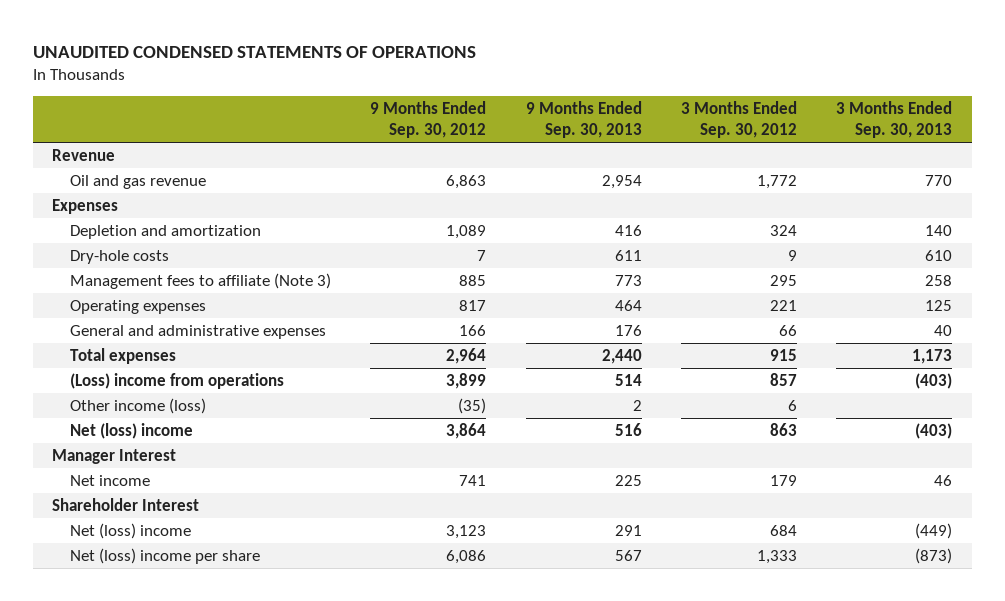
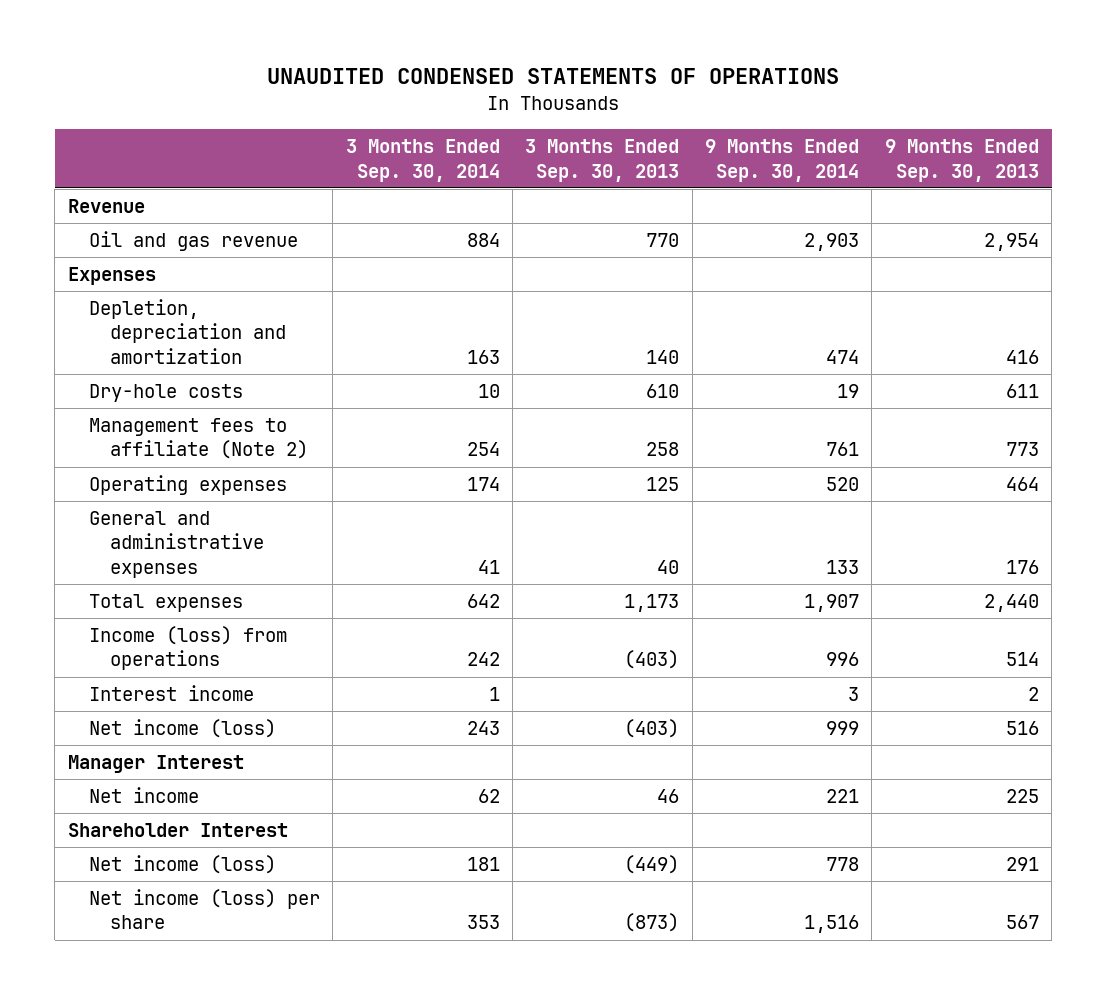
- | 9 Months Ended Sep. 30, 2012 | 9 Months Ended Sep. 30, 2013 | 3 Months Ended Sep. 30, 2012 | 3 Months Ended Sep. 30, 2013
+ | 3 Months Ended Sep. 30, 2014 | 3 Months Ended Sep. 30, 2013 | 9 Months Ended Sep. 30, 2014 | 9 Months Ended Sep. 30, 2013
- Depletion and amortization | 1,089 | 416 | 324 | 140
+ Depletion, depreciation and amortization | 163 | 140 | 474 | 416
- Management fees to affiliate (Note 3) | 885 | 773 | 295 | 258
+ Management fees to affiliate (Note 2) | 254 | 258 | 761 | 773
- (Loss) income from operations | 3,899 | 514 | 857 | (403)
- Other income (loss) | (35) | 2 | 6 |
- Net (loss) income | 3,864 | 516 | 863 | (403)
+ Income (loss) from operations | 242 | (403) | 996 | 514
+ Interest income | 1 | | 3 | 2
+ Net income (loss) | 243 | (403) | 999 | 516
- Net (loss) income | 3,123 | 291 | 684 | (449)
- Net (loss) income per share | 6,086 | 567 | 1,333 | (873)
+ Net income (loss) | 181 | (449) | 778 | 291
+ Net income (loss) per share | 353 | (873) | 1,516 | 567

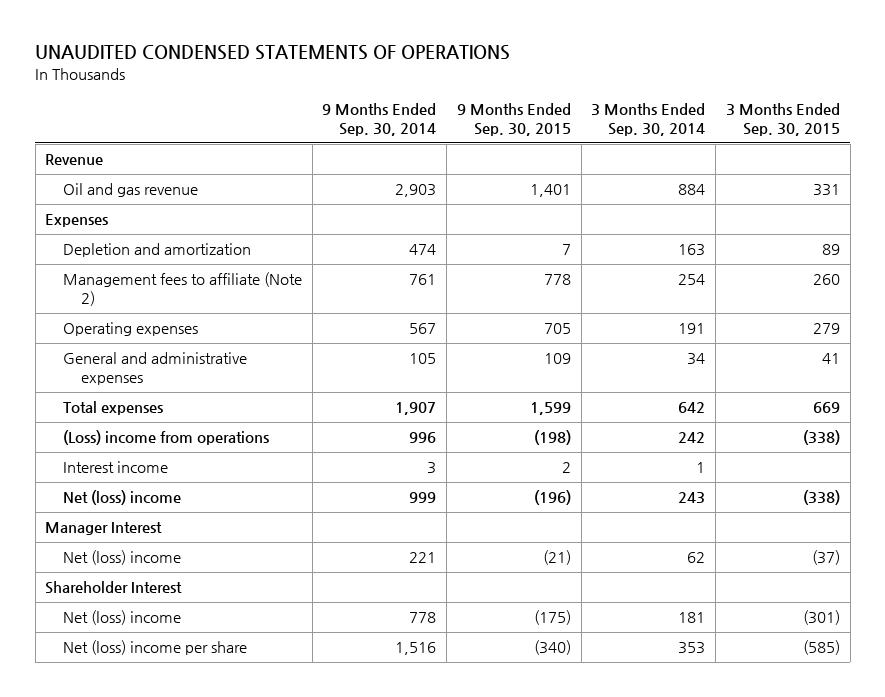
- | 3 Months Ended Sep. 30, 2014 | 3 Months Ended Sep. 30, 2013 | 9 Months Ended Sep. 30, 2014 | 9 Months Ended Sep. 30, 2013
+ | 9 Months Ended Sep. 30, 2014 | 9 Months Ended Sep. 30, 2015 | 3 Months Ended Sep. 30, 2014 | 3 Months Ended Sep. 30, 2015
- Depletion, depreciation and amortization | 163 | 140 | 474 | 416
- Dry-hole costs | 10 | 610 | 19 | 611
+ Depletion and amortization | 474 | 7 | 163 | 89
- Operating expenses | 174 | 125 | 520 | 464
- General and administrative expenses | 41 | 40 | 133 | 176
+ Operating expenses | 567 | 705 | 191 | 279
+ General and administrative expenses | 105 | 109 | 34 | 41
- Income (loss) from operations | 242 | (403) | 996 | 514
+ (Loss) income from operations | 996 | (198) | 242 | (338)
- Net income (loss) | 243 | (403) | 999 | 516
+ Net (loss) income | 999 | (196) | 243 | (338)
- Net income | 62 | 46 | 221 | 225
+ Net (loss) income | 221 | (21) | 62 | (37)
- Net income (loss) | 181 | (449) | 778 | 291
- Net income (loss) per share | 353 | (873) | 1,516 | 567
+ Net (loss) income | 778 | (175) | 181 | (301)
+ Net (loss) income per share | 1,516 | (340) | 353 | (585)

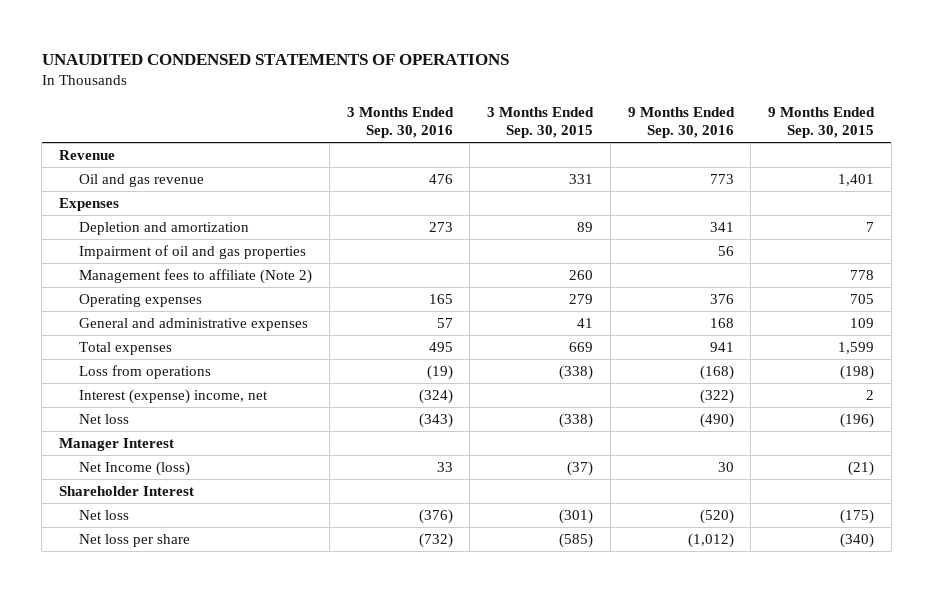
- | 9 Months Ended Sep. 30, 2014 | 9 Months Ended Sep. 30, 2015 | 3 Months Ended Sep. 30, 2014 | 3 Months Ended Sep. 30, 2015
+ | 3 Months Ended Sep. 30, 2016 | 3 Months Ended Sep. 30, 2015 | 9 Months Ended Sep. 30, 2016 | 9 Months Ended Sep. 30, 2015
+ Impairment of oil and gas properties | | | 56 |
- (Loss) income from operations | 996 | (198) | 242 | (338)
- Interest income | 3 | 2 | 1 |
- Net (loss) income | 999 | (196) | 243 | (338)
+ Loss from operations | (19) | (338) | (168) | (198)
+ Interest (expense) income, net | (324) | | (322) | 2
+ Net loss | (343) | (338) | (490) | (196)
- Net (loss) income | 221 | (21) | 62 | (37)
+ Net Income (loss) | 33 | (37) | 30 | (21)
- Net (loss) income | 778 | (175) | 181 | (301)
- Net (loss) income per share | 1,516 | (340) | 353 | (585)
+ Net loss | (376) | (301) | (520) | (175)
+ Net loss per share | (732) | (585) | (1,012) | (340)

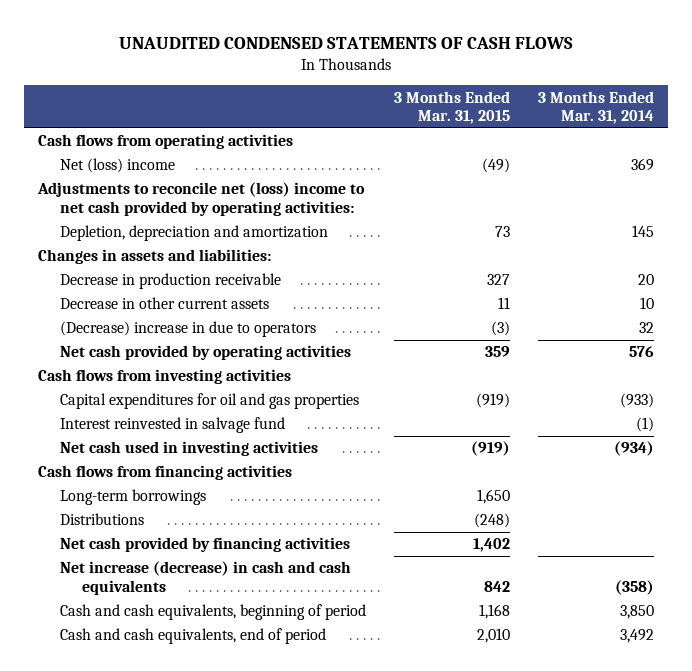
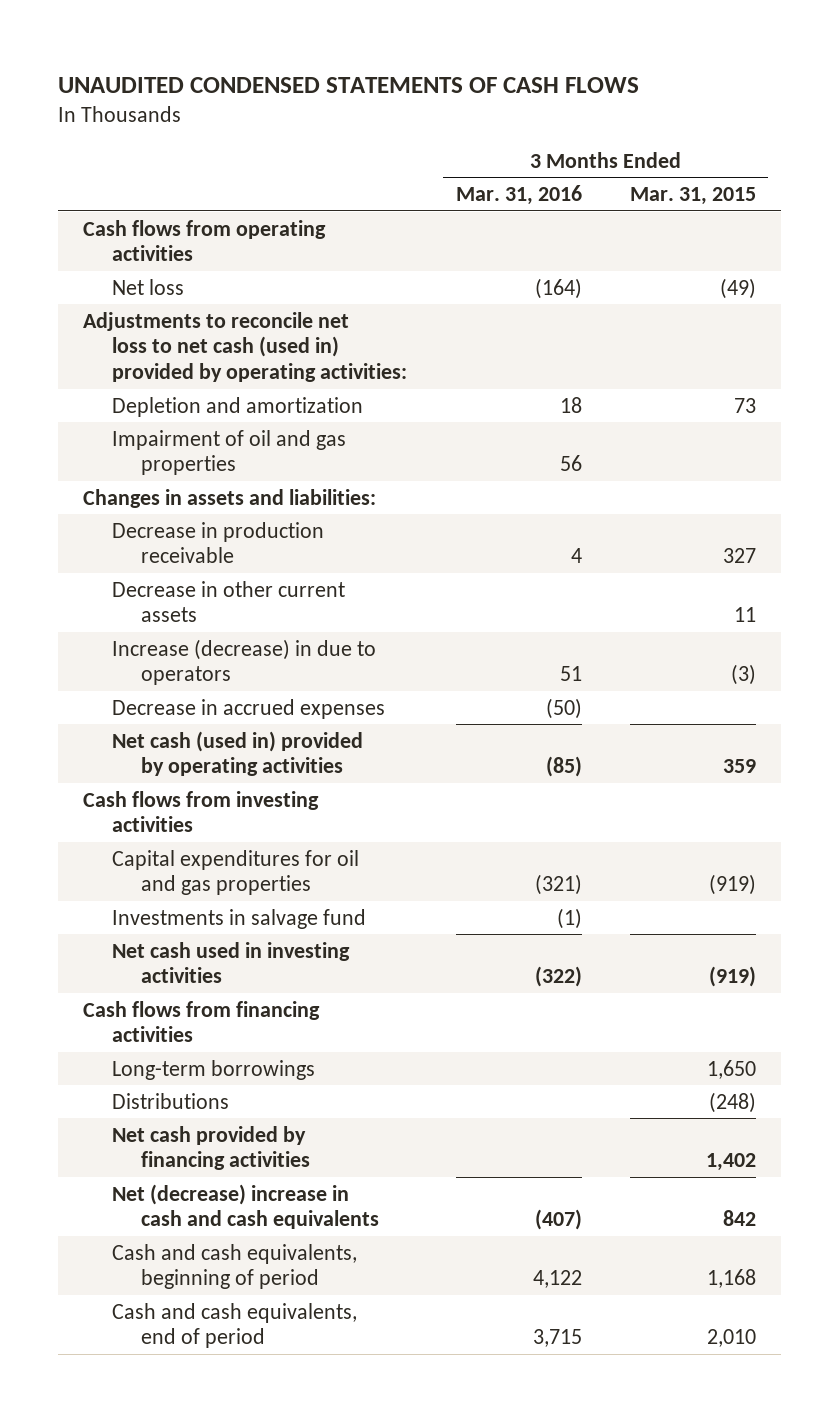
- | 3 Months Ended Mar. 31, 2015 | 3 Months Ended Mar. 31, 2014
+ | 3 Months Ended Mar. 31, 2016 | 3 Months Ended Mar. 31, 2015
- Net (loss) income | (49) | 369
- Adjustments to reconcile net (loss) income to net cash provided by operating activities:
- Depletion, depreciation and amortization | 73 | 145
+ Net loss | (164) | (49)
+ Adjustments to reconcile net loss to net cash (used in) provided by operating activities:
+ Depletion and amortization | 18 | 73
+ Impairment of oil and gas properties | 56 |
- (Decrease) increase in due to operators | (3) | 32
- Net cash provided by operating activities | 359 | 576
+ Increase (decrease) in due to operators | 51 | (3)
+ Decrease in accrued expenses | (50) |
+ Net cash (used in) provided by operating activities | (85) | 359
- Interest reinvested in salvage fund | | (1)
+ Investments in salvage fund | (1) |
- Net increase (decrease) in cash and cash equivalents | 842 | (358)
+ Net (decrease) increase in cash and cash equivalents | (407) | 842

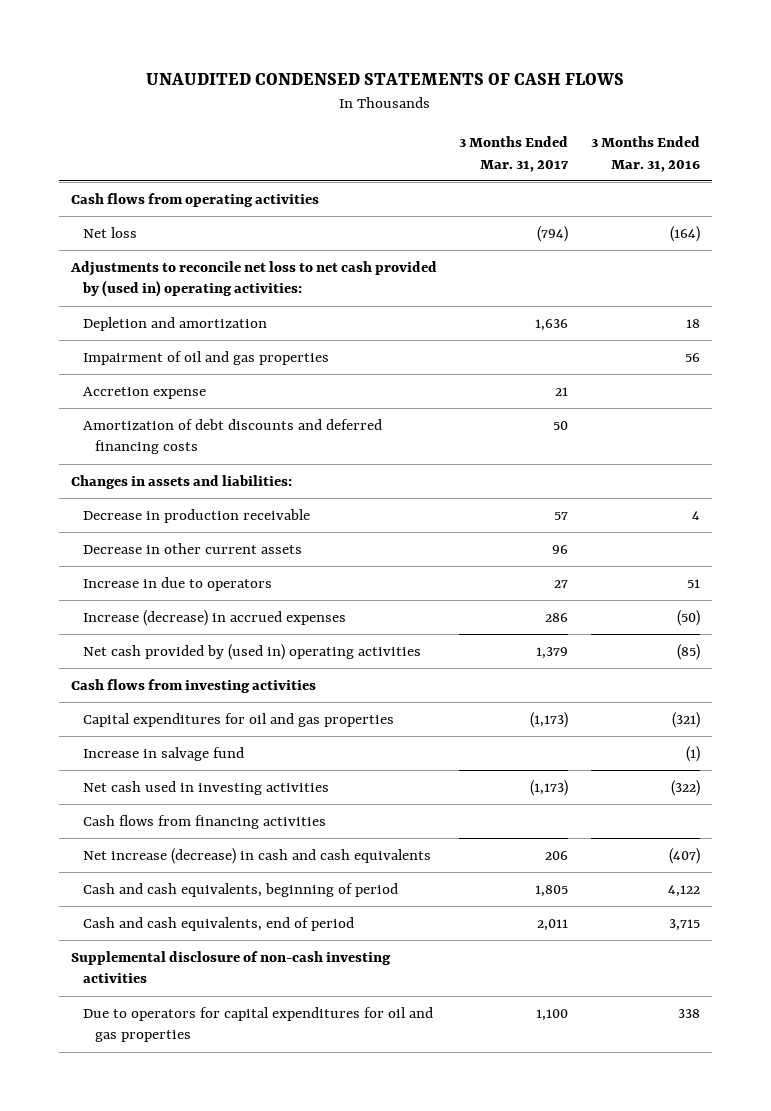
- | 3 Months Ended Mar. 31, 2016 | 3 Months Ended Mar. 31, 2015
+ | 3 Months Ended Mar. 31, 2017 | 3 Months Ended Mar. 31, 2016
- Adjustments to reconcile net loss to net cash (used in) provided by operating activities:
+ Adjustments to reconcile net loss to net cash provided by (used in) operating activities:
+ Accretion expense | 21 |
+ Amortization of debt discounts and deferred financing costs | 50 |
- Increase (decrease) in due to operators | 51 | (3)
- Decrease in accrued expenses | (50) |
- Net cash (used in) provided by operating activities | (85) | 359
+ Increase in due to operators | 27 | 51
+ Increase (decrease) in accrued expenses | 286 | (50)
+ Net cash provided by (used in) operating activities | 1,379 | (85)
- Investments in salvage fund | (1) |
+ Increase in salvage fund | | (1)
- Long-term borrowings | | 1,650
- Distributions | | (248)
- Net cash provided by financing activities | | 1,402
- Net (decrease) increase in cash and cash equivalents | (407) | 842
+ Net increase (decrease) in cash and cash equivalents | 206 | (407)
+ Supplemental disclosure of non-cash investing activities
+ Due to operators for capital expenditures for oil and gas properties | 1,100 | 338

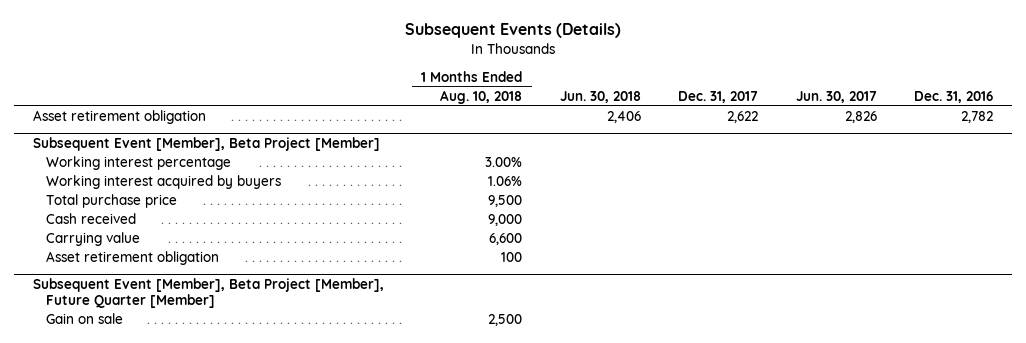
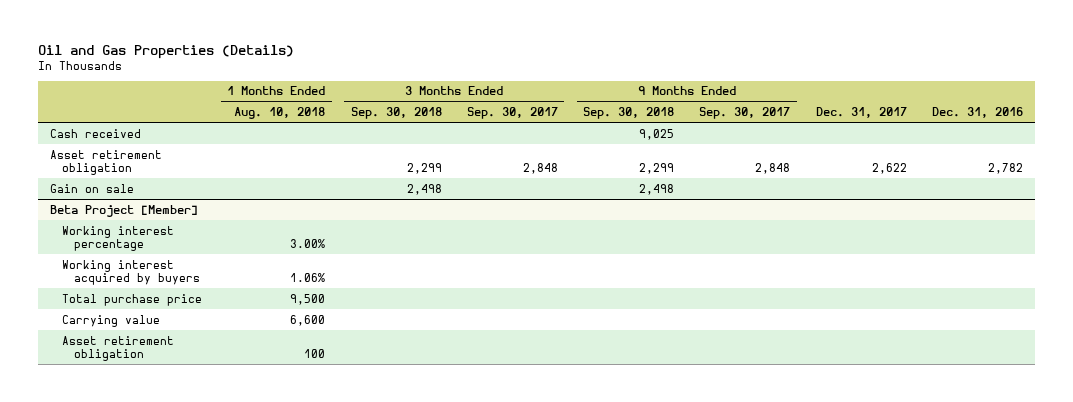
- Subsequent Events (Details)
+ Oil and Gas Properties (Details)
- | 1 Months Ended Aug. 10, 2018 | Jun. 30, 2018 | Dec. 31, 2017 | Jun. 30, 2017 | Dec. 31, 2016
+ | 1 Months Ended Aug. 10, 2018 | 3 Months Ended Sep. 30, 2018 | 3 Months Ended Sep. 30, 2017 | 9 Months Ended Sep. 30, 2018 | 9 Months Ended Sep. 30, 2017 | Dec. 31, 2017 | Dec. 31, 2016
+ Cash received | | | | 9,025 | | |
- Subsequent Event [Member], Beta Project [Member]
+ Gain on sale | | 2,498 | | 2,498 | | |
+ Beta Project [Member]
- Cash received | 9,000 | | | |
- Subsequent Event [Member], Beta Project [Member], Future Quarter [Member]
- Gain on sale | 2,500 | | | |

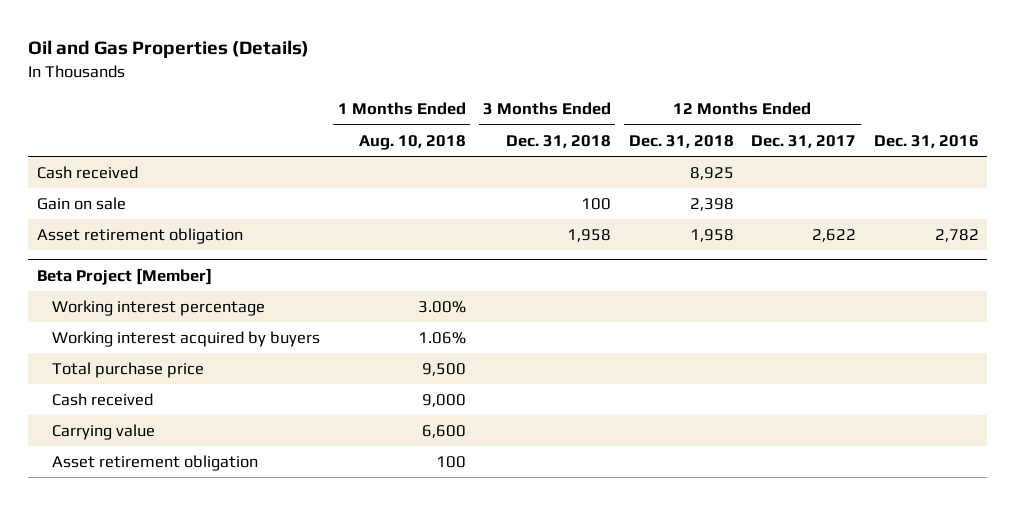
- | 1 Months Ended Aug. 10, 2018 | 3 Months Ended Sep. 30, 2018 | 3 Months Ended Sep. 30, 2017 | 9 Months Ended Sep. 30, 2018 | 9 Months Ended Sep. 30, 2017 | Dec. 31, 2017 | Dec. 31, 2016
+ | 1 Months Ended Aug. 10, 2018 | 3 Months Ended Dec. 31, 2018 | 12 Months Ended Dec. 31, 2018 | 12 Months Ended Dec. 31, 2017 | Dec. 31, 2016
moved down: Asset retirement obligation | | 1,958 | 1,958 | 2,622 | 2,782
@ Beta Project [Member]
+ Cash received | 9,000 | | | |

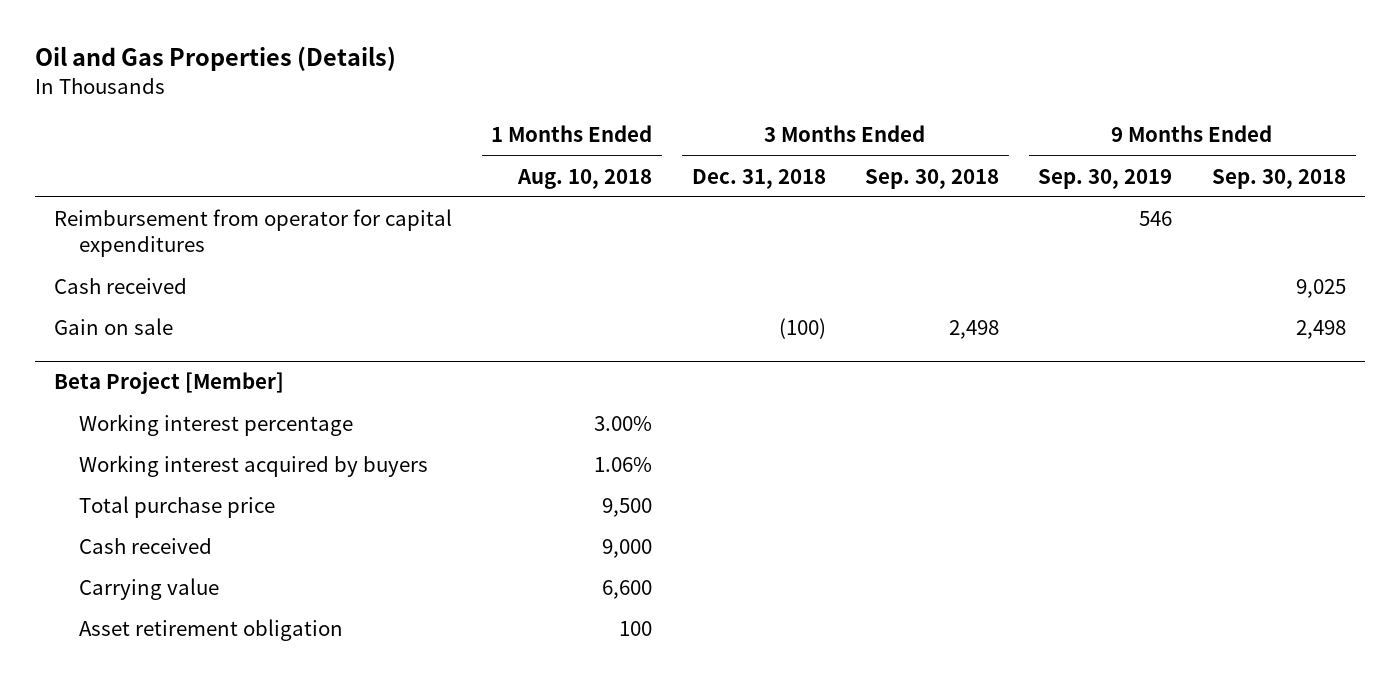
- | 1 Months Ended Aug. 10, 2018 | 3 Months Ended Dec. 31, 2018 | 12 Months Ended Dec. 31, 2018 | 12 Months Ended Dec. 31, 2017 | Dec. 31, 2016
+ | 1 Months Ended Aug. 10, 2018 | 3 Months Ended Dec. 31, 2018 | 3 Months Ended Sep. 30, 2018 | 9 Months Ended Sep. 30, 2019 | 9 Months Ended Sep. 30, 2018
+ Reimbursement from operator for capital expenditures | | | | 546 |
- Gain on sale | | 100 | 2,398 | |
- Asset retirement obligation | | 1,958 | 1,958 | 2,622 | 2,782
+ Gain on sale | | (100) | 2,498 | | 2,498

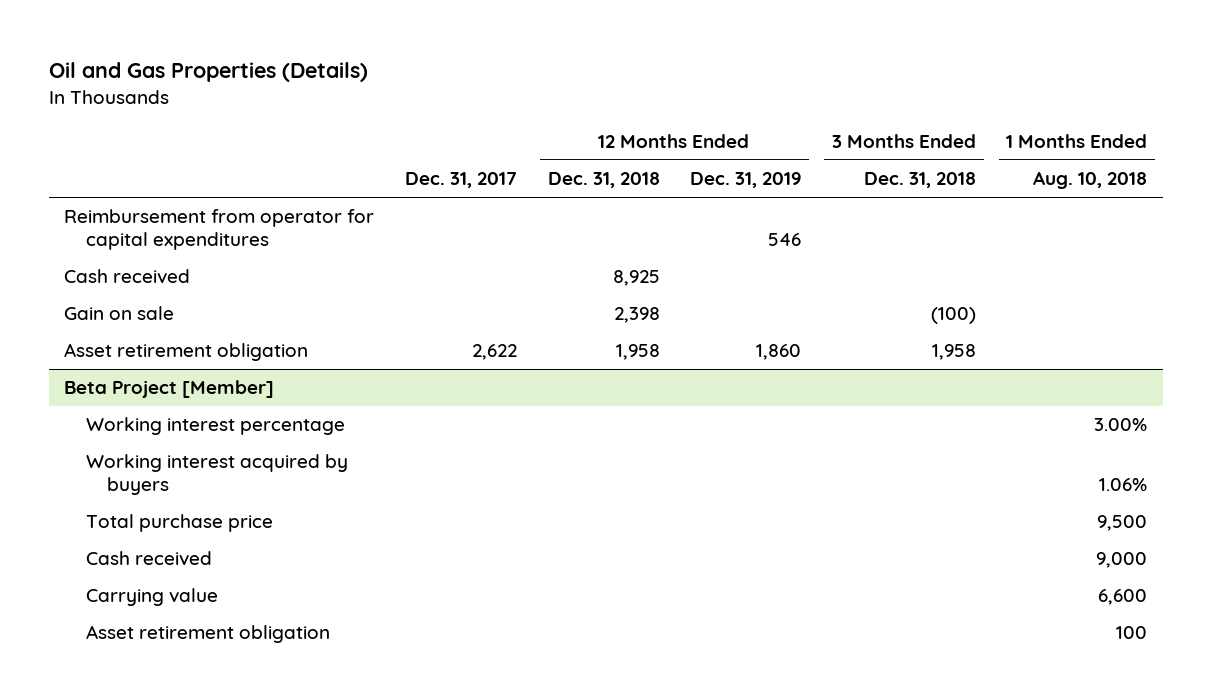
- | 1 Months Ended Aug. 10, 2018 | 3 Months Ended Dec. 31, 2018 | 3 Months Ended Sep. 30, 2018 | 9 Months Ended Sep. 30, 2019 | 9 Months Ended Sep. 30, 2018
+ | Dec. 31, 2017 | 12 Months Ended Dec. 31, 2018 | 12 Months Ended Dec. 31, 2019 | 3 Months Ended Dec. 31, 2018 | 1 Months Ended Aug. 10, 2018
+ Asset retirement obligation | 2,622 | 1,958 | 1,860 | 1,958 |

